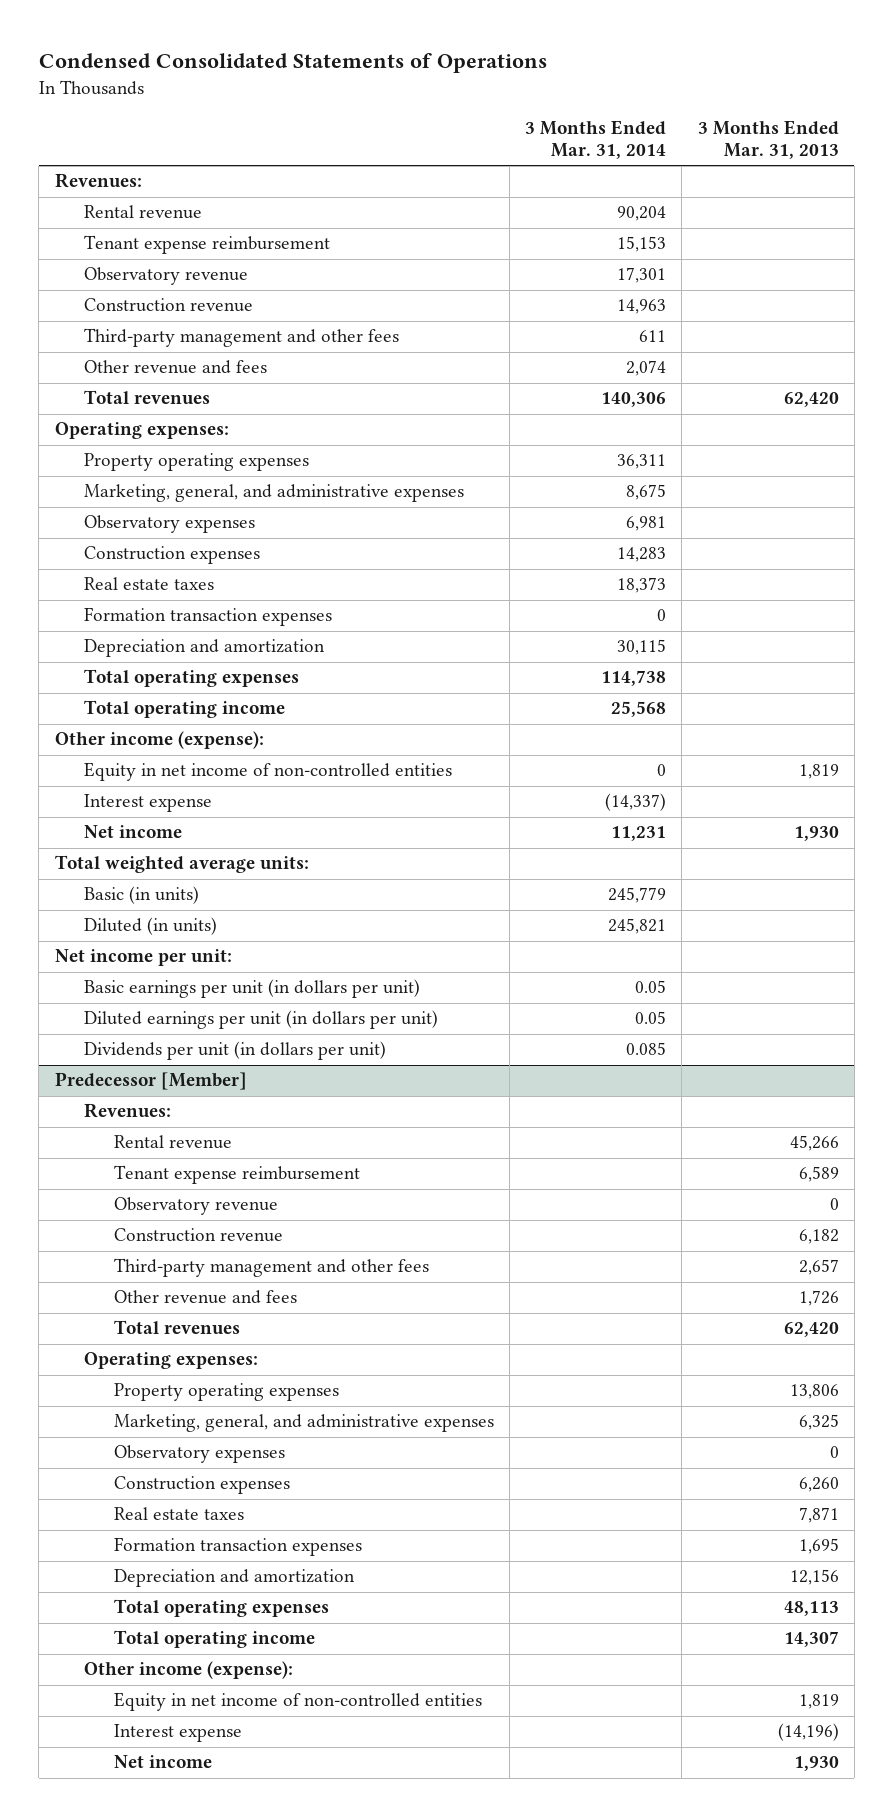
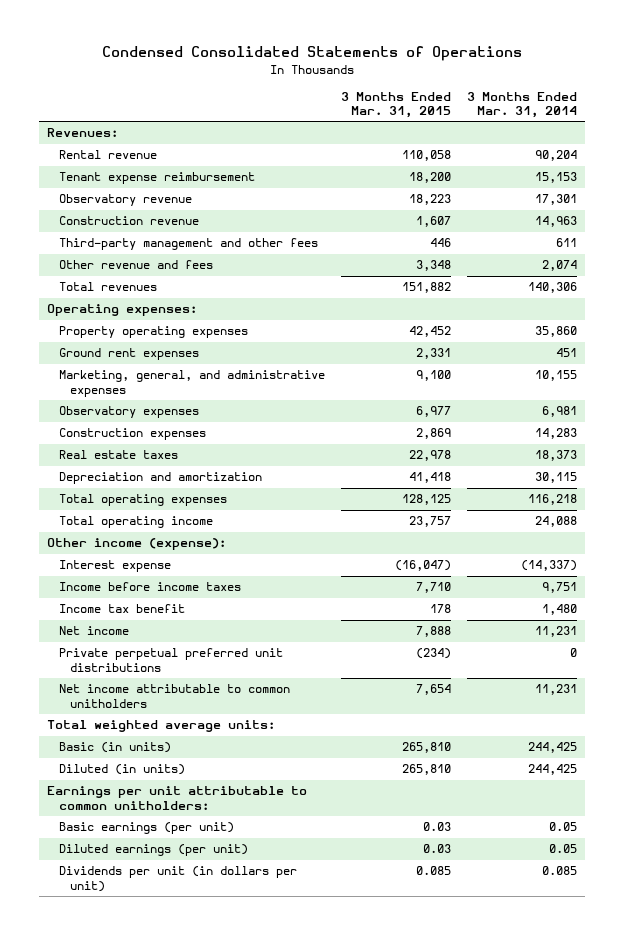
- | 3 Months Ended Mar. 31, 2014 | 3 Months Ended Mar. 31, 2013
+ | 3 Months Ended Mar. 31, 2015 | 3 Months Ended Mar. 31, 2014
- Property operating expenses | 36,311 |
- Marketing, general, and administrative expenses | 8,675 |
+ Property operating expenses | 42,452 | 35,860
+ Ground rent expenses | 2,331 | 451
+ Marketing, general, and administrative expenses | 9,100 | 10,155
- Formation transaction expenses | 0 |
- Total operating expenses | 114,738 |
- Total operating income | 25,568 |
+ Total operating expenses | 128,125 | 116,218
+ Total operating income | 23,757 | 24,088
- Equity in net income of non-controlled entities | 0 | 1,819
+ Income before income taxes | 7,710 | 9,751
+ Income tax benefit | 178 | 1,480
+ Private perpetual preferred unit distributions | (234) | 0
+ Net income attributable to common unitholders | 7,654 | 11,231
- Basic (in units) | 245,779 |
- Diluted (in units) | 245,821 |
- Net income per unit:
- Basic earnings per unit (in dollars per unit) | 0.05 |
- Diluted earnings per unit (in dollars per unit) | 0.05 |
+ Basic (in units) | 265,810 | 244,425
+ Diluted (in units) | 265,810 | 244,425
+ Earnings per unit attributable to common unitholders:
+ Basic earnings (per unit) | 0.03 | 0.05
+ Diluted earnings (per unit) | 0.03 | 0.05
- Predecessor [Member]
- Revenues:
- Rental revenue | | 45,266
- Tenant expense reimbursement | | 6,589
- Observatory revenue | | 0
- Construction revenue | | 6,182
- Third-party management and other fees | | 2,657
- Other revenue and fees | | 1,726
- Total revenues | | 62,420
- Operating expenses:
- Property operating expenses | | 13,806
- Marketing, general, and administrative expenses | | 6,325
- Observatory expenses | | 0
- Construction expenses | | 6,260
- Real estate taxes | | 7,871
- Formation transaction expenses | | 1,695
- Depreciation and amortization | | 12,156
- Total operating expenses | | 48,113
- Total operating income | | 14,307
- Other income (expense):
- Equity in net income of non-controlled entities | | 1,819
- Interest expense | | (14,196)
- Net income | | 1,930

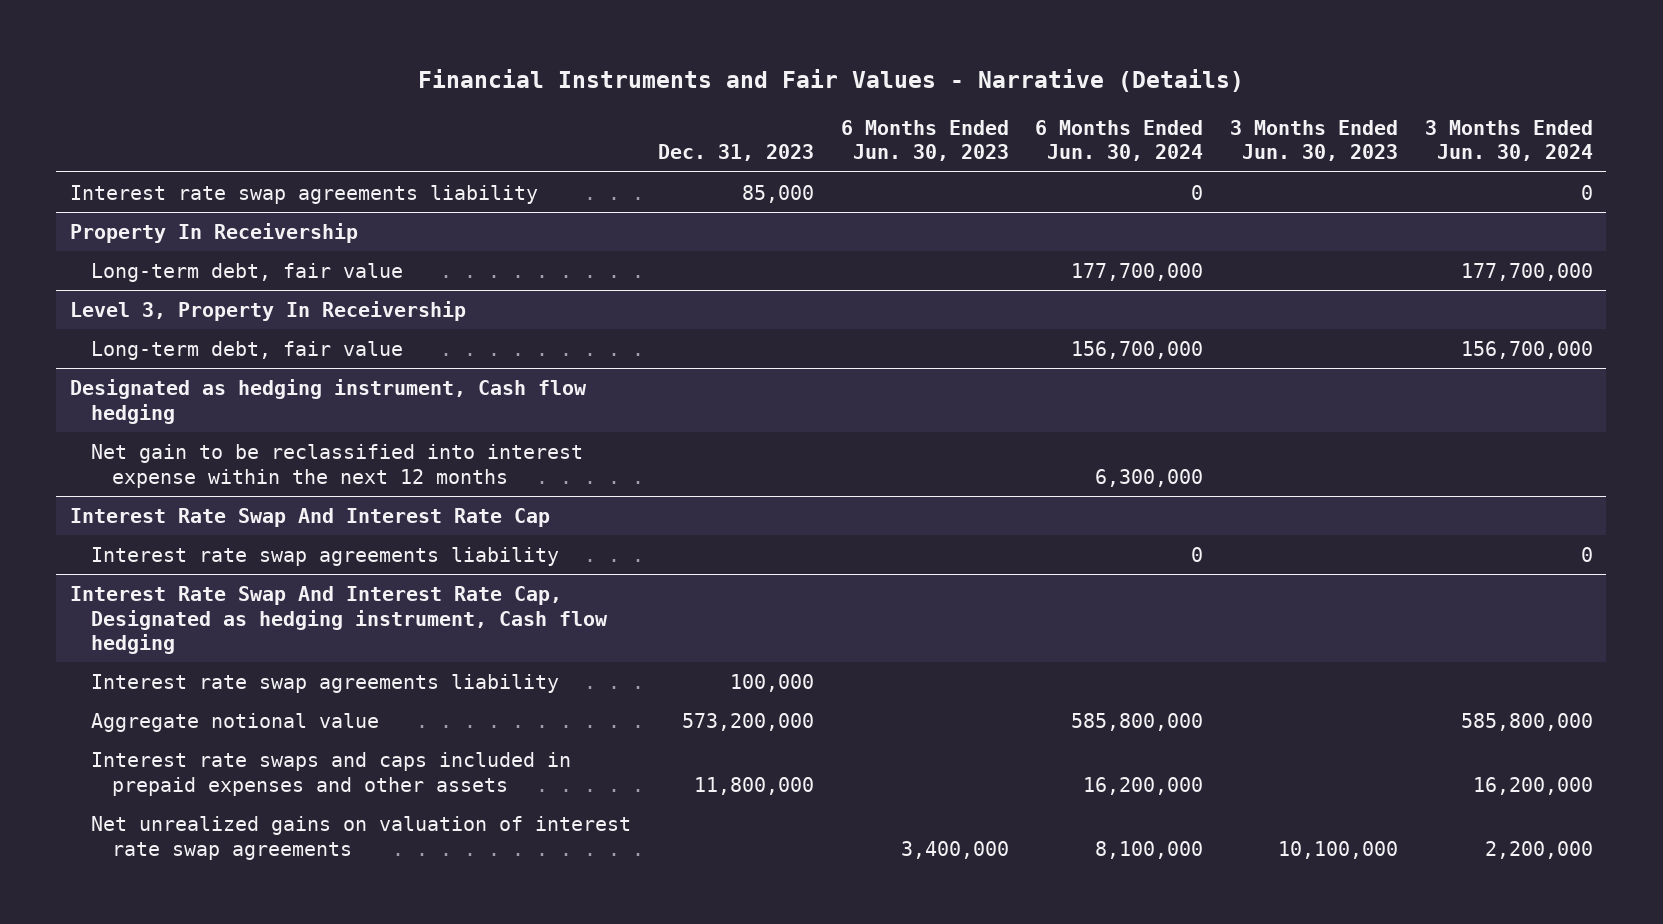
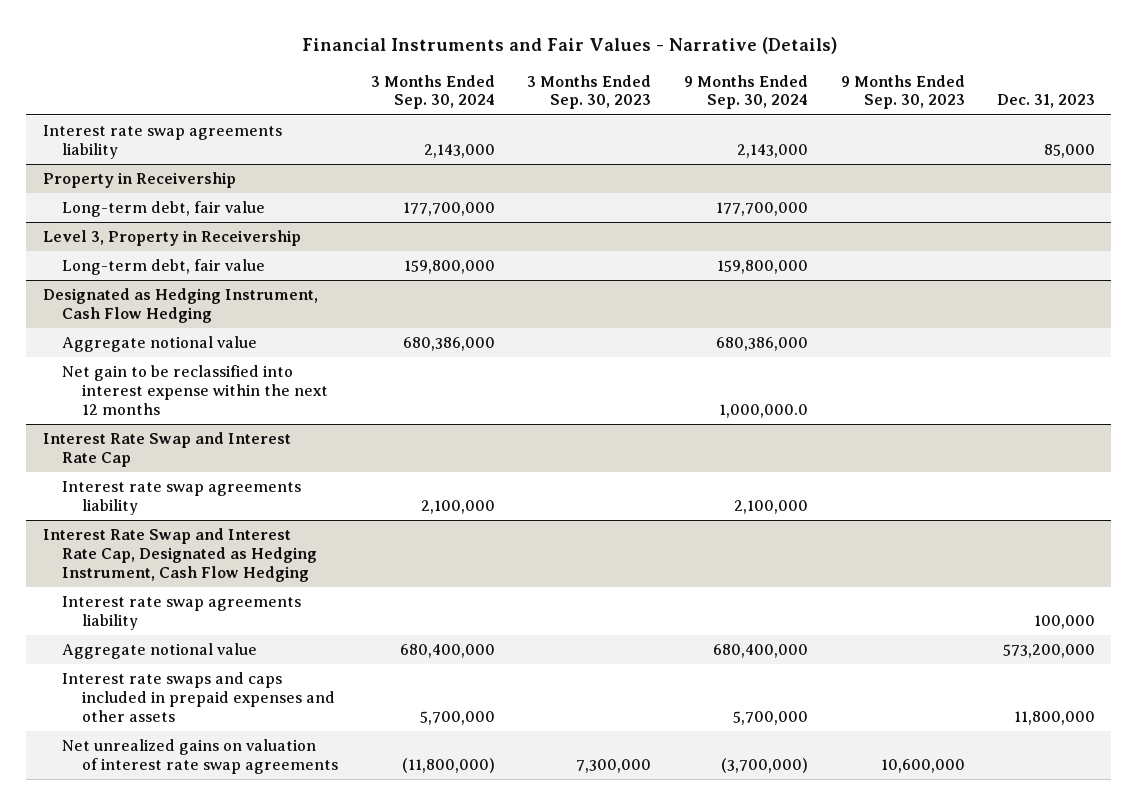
- | Dec. 31, 2023 | 6 Months Ended Jun. 30, 2023 | 6 Months Ended Jun. 30, 2024 | 3 Months Ended Jun. 30, 2023 | 3 Months Ended Jun. 30, 2024
+ | 3 Months Ended Sep. 30, 2024 | 3 Months Ended Sep. 30, 2023 | 9 Months Ended Sep. 30, 2024 | 9 Months Ended Sep. 30, 2023 | Dec. 31, 2023
- Property In Receivership
+ Property in Receivership
- Level 3, Property In Receivership
+ Level 3, Property in Receivership
- Designated as hedging instrument, Cash flow hedging
+ Designated as Hedging Instrument, Cash Flow Hedging
+ Aggregate notional value | 680,386,000 | | 680,386,000 | |
- Interest Rate Swap And Interest Rate Cap
+ Interest Rate Swap and Interest Rate Cap
- Interest Rate Swap And Interest Rate Cap, Designated as hedging instrument, Cash flow hedging
+ Interest Rate Swap and Interest Rate Cap, Designated as Hedging Instrument, Cash Flow Hedging

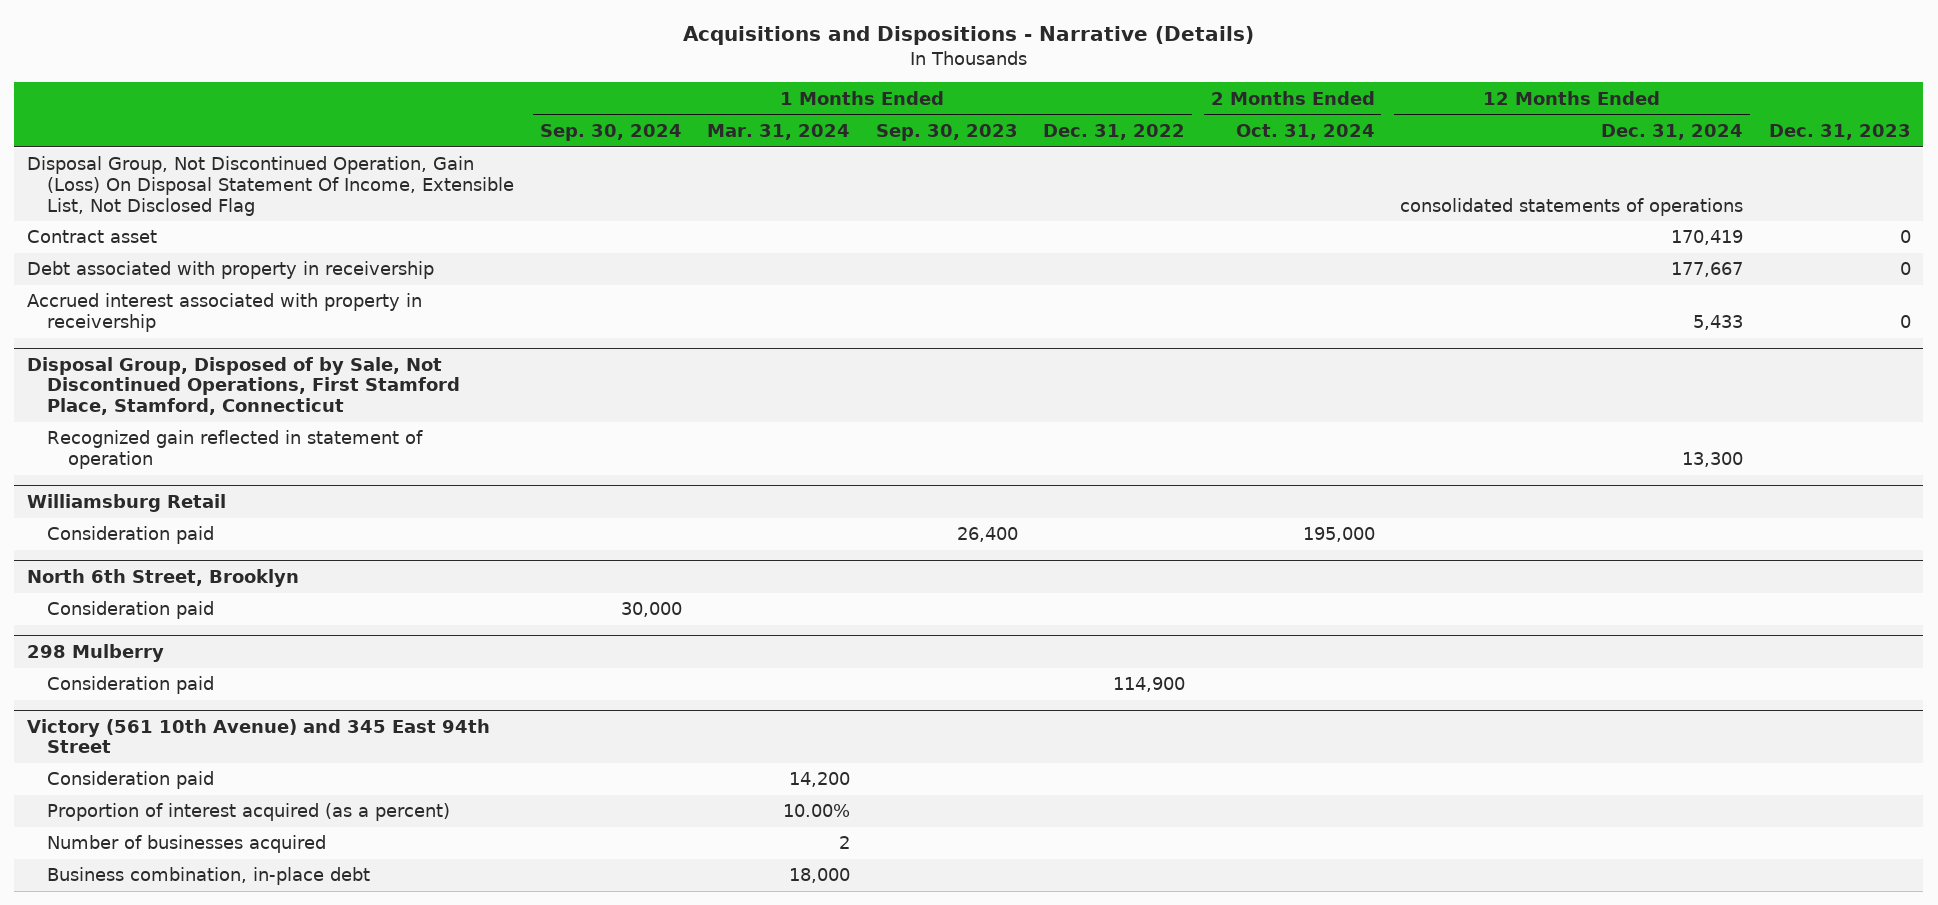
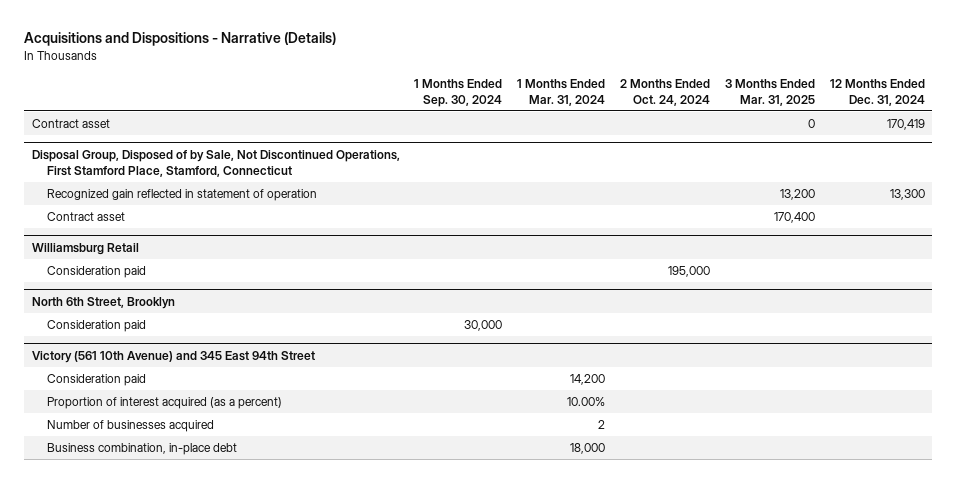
- | 1 Months Ended Sep. 30, 2024 | 1 Months Ended Mar. 31, 2024 | 1 Months Ended Sep. 30, 2023 | 1 Months Ended Dec. 31, 2022 | 2 Months Ended Oct. 31, 2024 | 12 Months Ended Dec. 31, 2024 | Dec. 31, 2023
+ | 1 Months Ended Sep. 30, 2024 | 1 Months Ended Mar. 31, 2024 | 2 Months Ended Oct. 24, 2024 | 3 Months Ended Mar. 31, 2025 | 12 Months Ended Dec. 31, 2024
- Disposal Group, Not Discontinued Operation, Gain (Loss) On Disposal Statement Of Income, Extensible List, Not Disclosed Flag | | | | | | consolidated statements of operations |
- Debt associated with property in receivership | | | | | | 177,667 | 0
- Accrued interest associated with property in receivership | | | | | | 5,433 | 0
@ Disposal Group, Disposed of by Sale, Not Discontinued Operations, First Stamford Place, Stamford, Connecticut
+ Contract asset | | | | 170,400 |
- 298 Mulberry
- Consideration paid | | | | 114,900 | | |

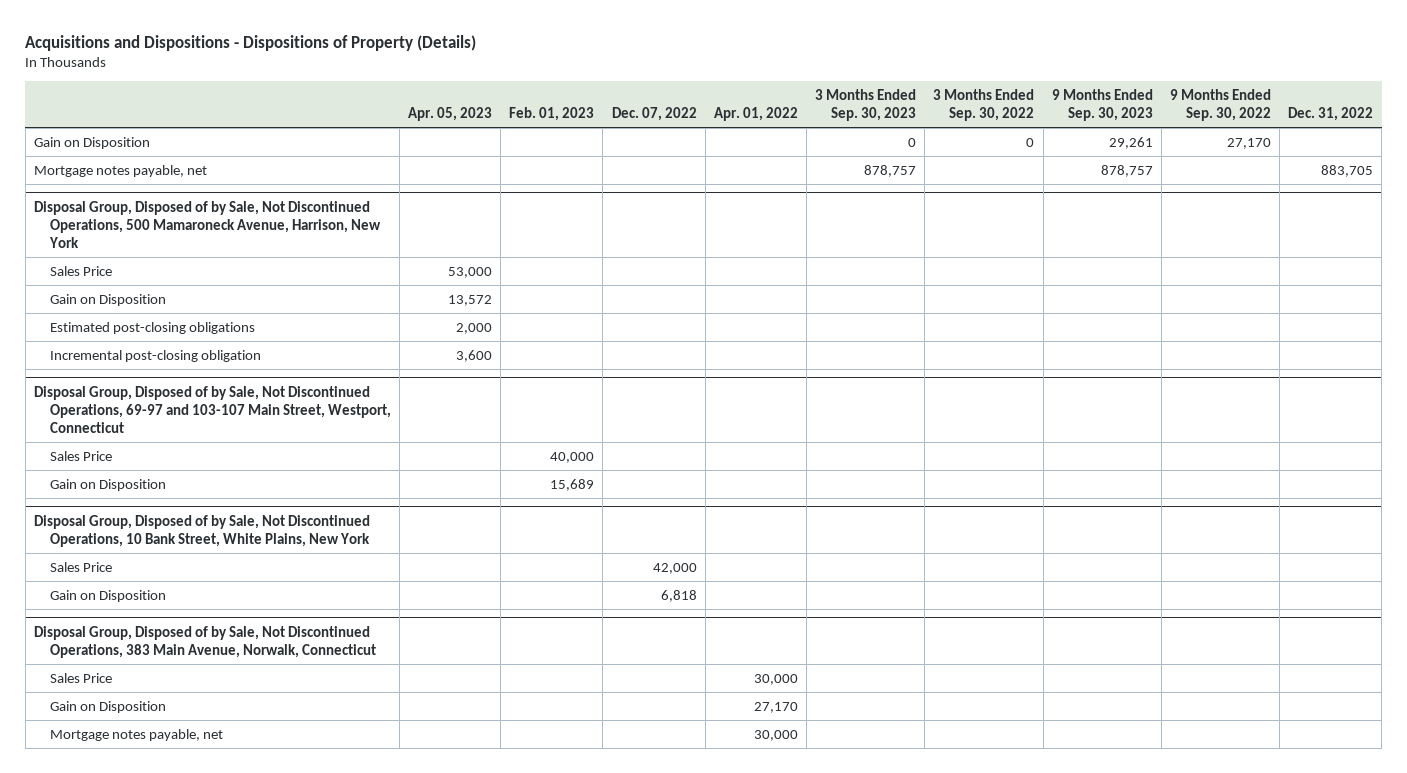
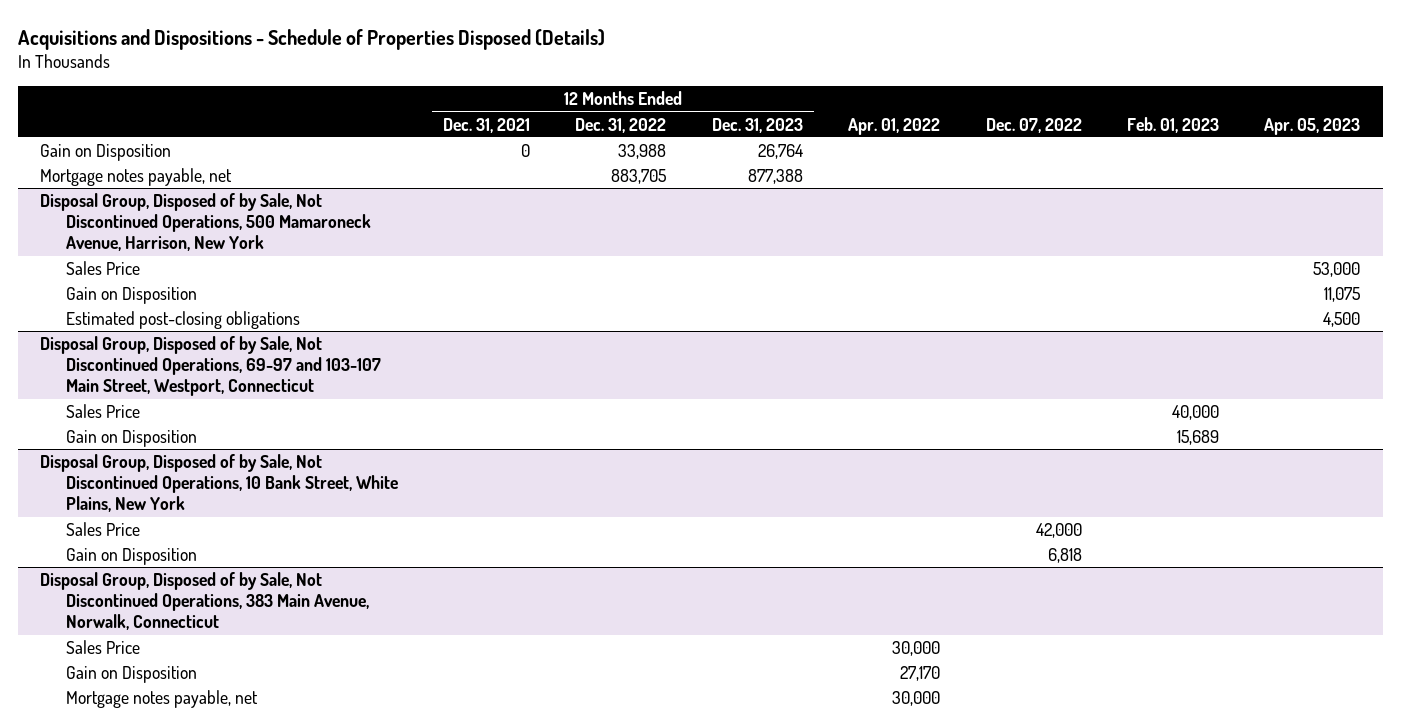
- Acquisitions and Dispositions - Dispositions of Property (Details)
+ Acquisitions and Dispositions - Schedule of Properties Disposed (Details)
- | Apr. 05, 2023 | Feb. 01, 2023 | Dec. 07, 2022 | Apr. 01, 2022 | 3 Months Ended Sep. 30, 2023 | 3 Months Ended Sep. 30, 2022 | 9 Months Ended Sep. 30, 2023 | 9 Months Ended Sep. 30, 2022 | Dec. 31, 2022
+ | 12 Months Ended Dec. 31, 2021 | 12 Months Ended Dec. 31, 2022 | 12 Months Ended Dec. 31, 2023 | Apr. 01, 2022 | Dec. 07, 2022 | Feb. 01, 2023 | Apr. 05, 2023
@ Disposal Group, Disposed of by Sale, Not Discontinued Operations, 500 Mamaroneck Avenue, Harrison, New York
- Gain on Disposition | 13,572 | | | | | | | |
- Estimated post-closing obligations | 2,000 | | | | | | | |
- Incremental post-closing obligation | 3,600 | | | | | | | |
+ Gain on Disposition | | | | | | | 11,075
+ Estimated post-closing obligations | | | | | | | 4,500

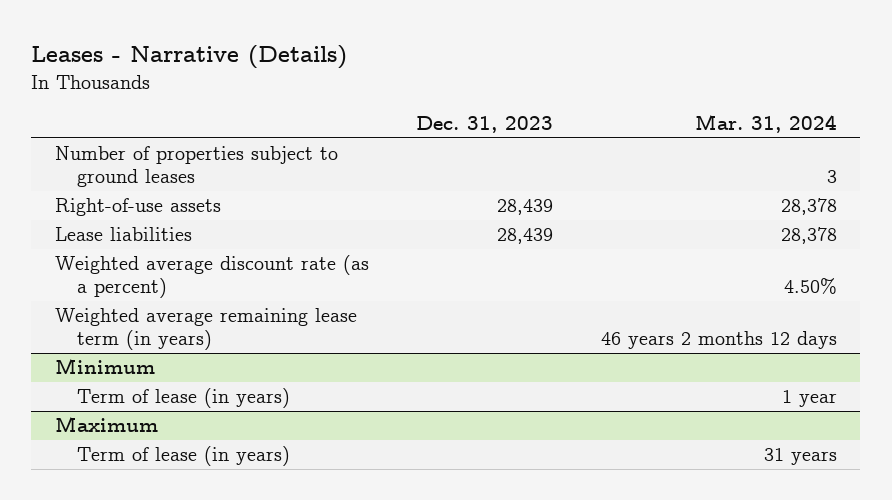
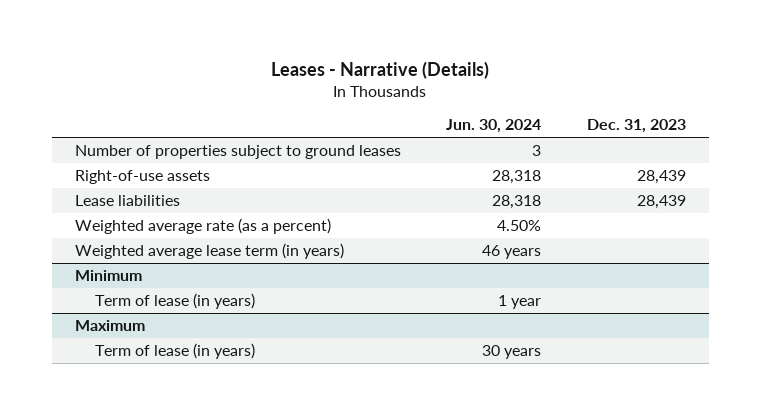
- | Dec. 31, 2023 | Mar. 31, 2024
+ | Jun. 30, 2024 | Dec. 31, 2023
- Weighted average discount rate (as a percent) | | 4.50%
- Weighted average remaining lease term (in years) | | 46 years 2 months 12 days
+ Weighted average rate (as a percent) | 4.50% |
+ Weighted average lease term (in years) | 46 years |

